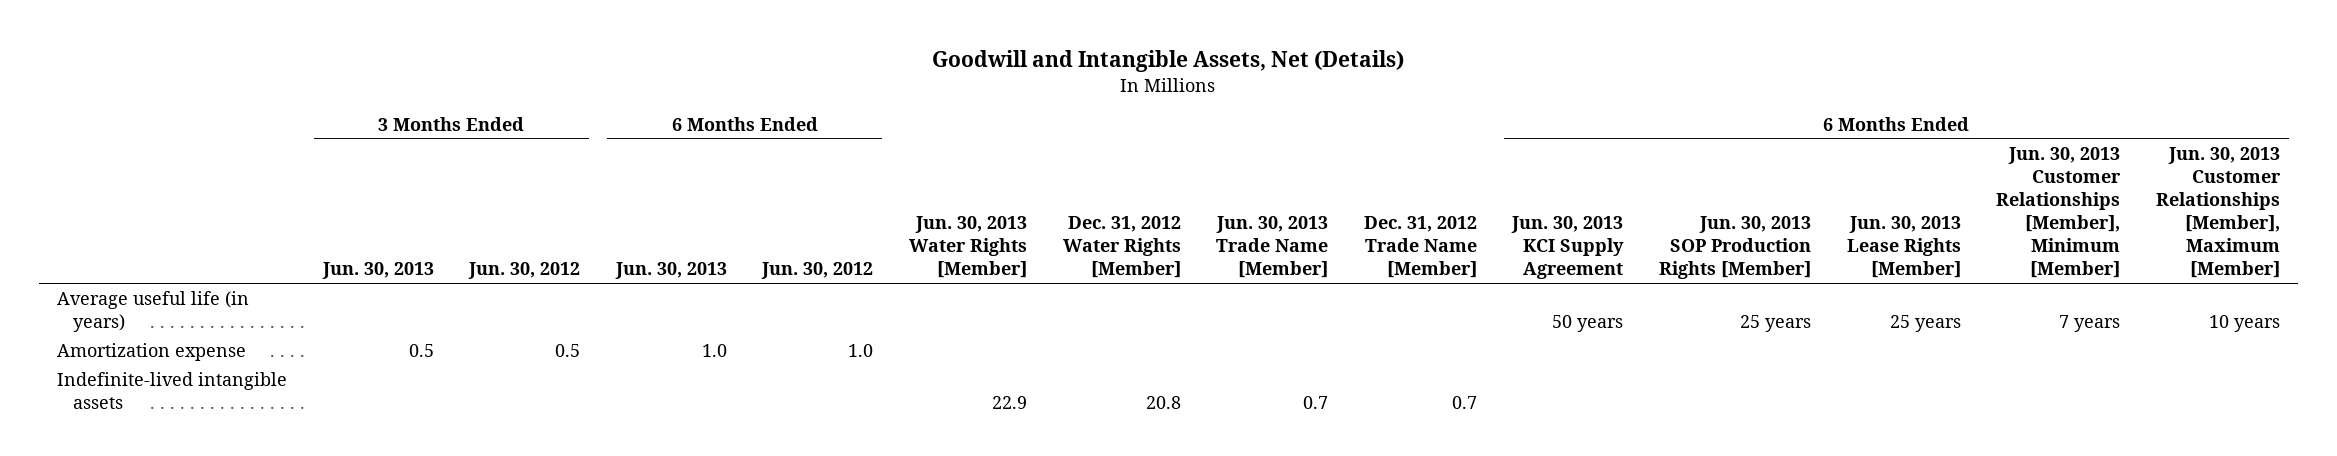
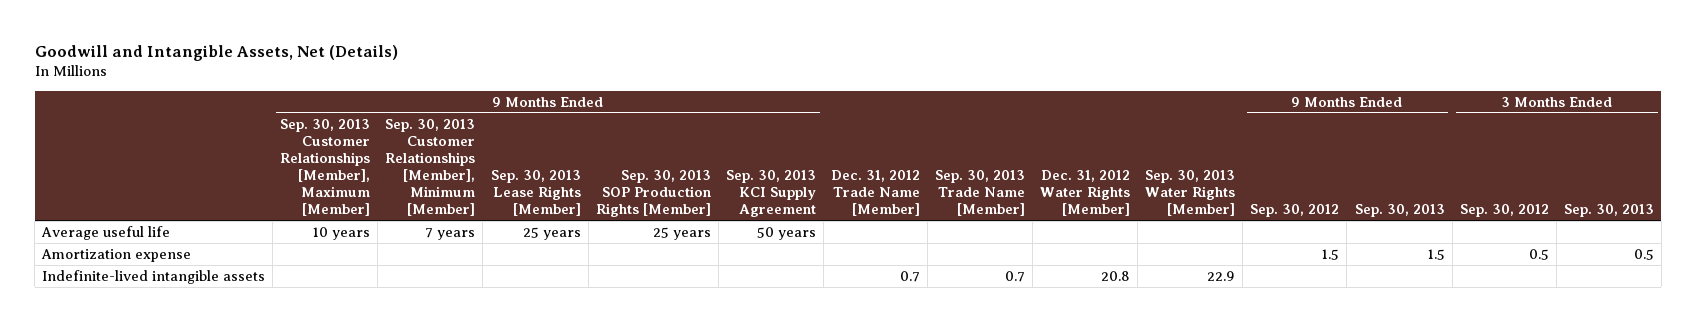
- | 3 Months Ended Jun. 30, 2013 | 3 Months Ended Jun. 30, 2012 | 6 Months Ended Jun. 30, 2013 | 6 Months Ended Jun. 30, 2012 | Jun. 30, 2013 Water Rights [Member] | Dec. 31, 2012 Water Rights [Member] | Jun. 30, 2013 Trade Name [Member] | Dec. 31, 2012 Trade Name [Member] | 6 Months Ended Jun. 30, 2013 KCI Supply Agreement | 6 Months Ended Jun. 30, 2013 SOP Production Rights [Member] | 6 Months Ended Jun. 30, 2013 Lease Rights [Member] | 6 Months Ended Jun. 30, 2013 Customer Relationships [Member], Minimum [Member] | 6 Months Ended Jun. 30, 2013 Customer Relationships [Member], Maximum [Member]
+ | 9 Months Ended Sep. 30, 2013 Customer Relationships [Member], Maximum [Member] | 9 Months Ended Sep. 30, 2013 Customer Relationships [Member], Minimum [Member] | 9 Months Ended Sep. 30, 2013 Lease Rights [Member] | 9 Months Ended Sep. 30, 2013 SOP Production Rights [Member] | 9 Months Ended Sep. 30, 2013 KCI Supply Agreement | Dec. 31, 2012 Trade Name [Member] | Sep. 30, 2013 Trade Name [Member] | Dec. 31, 2012 Water Rights [Member] | Sep. 30, 2013 Water Rights [Member] | 9 Months Ended Sep. 30, 2012 | 9 Months Ended Sep. 30, 2013 | 3 Months Ended Sep. 30, 2012 | 3 Months Ended Sep. 30, 2013
- Average useful life (in years) | | | | | | | | | 50 years | 25 years | 25 years | 7 years | 10 years
+ Average useful life | 10 years | 7 years | 25 years | 25 years | 50 years | | | | | | | |

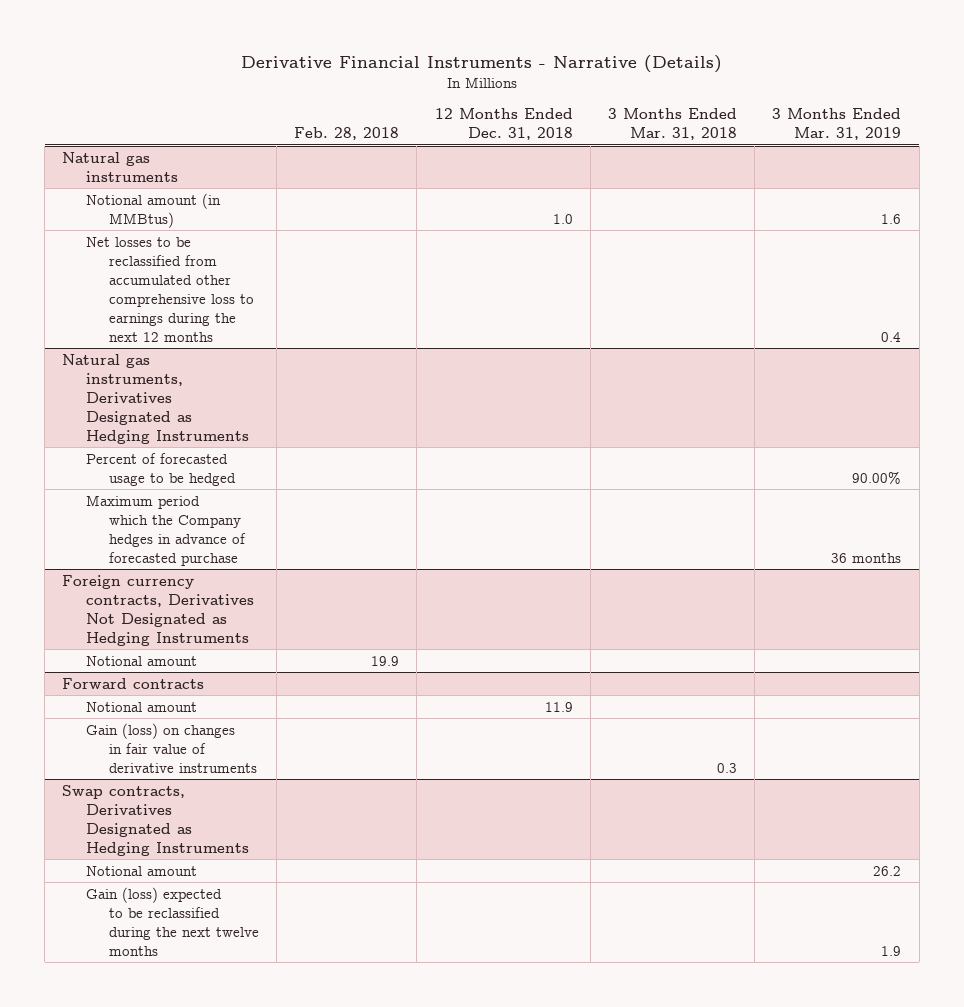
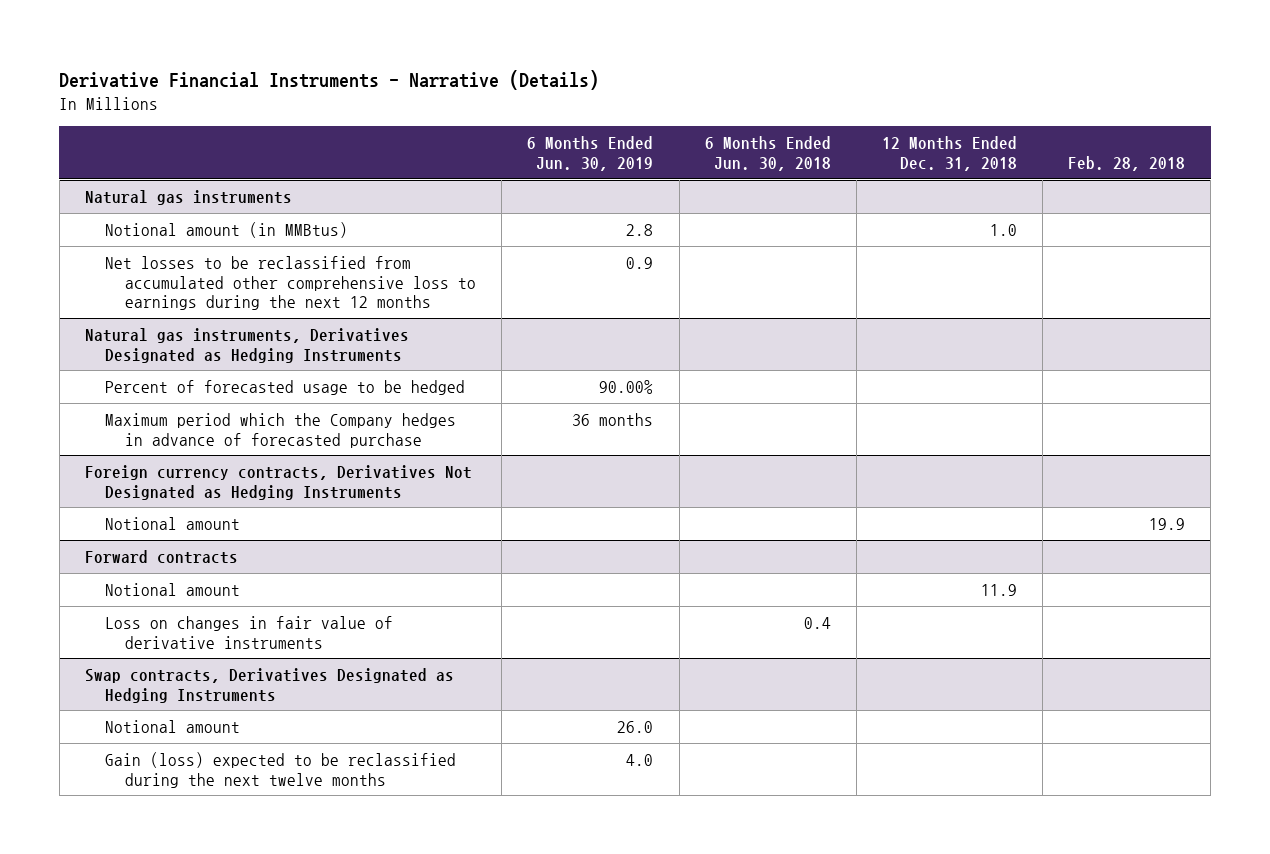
- | Feb. 28, 2018 | 12 Months Ended Dec. 31, 2018 | 3 Months Ended Mar. 31, 2018 | 3 Months Ended Mar. 31, 2019
+ | 6 Months Ended Jun. 30, 2019 | 6 Months Ended Jun. 30, 2018 | 12 Months Ended Dec. 31, 2018 | Feb. 28, 2018
@ Forward contracts
- Gain (loss) on changes in fair value of derivative instruments | | | 0.3 |
+ Loss on changes in fair value of derivative instruments | | 0.4 | |

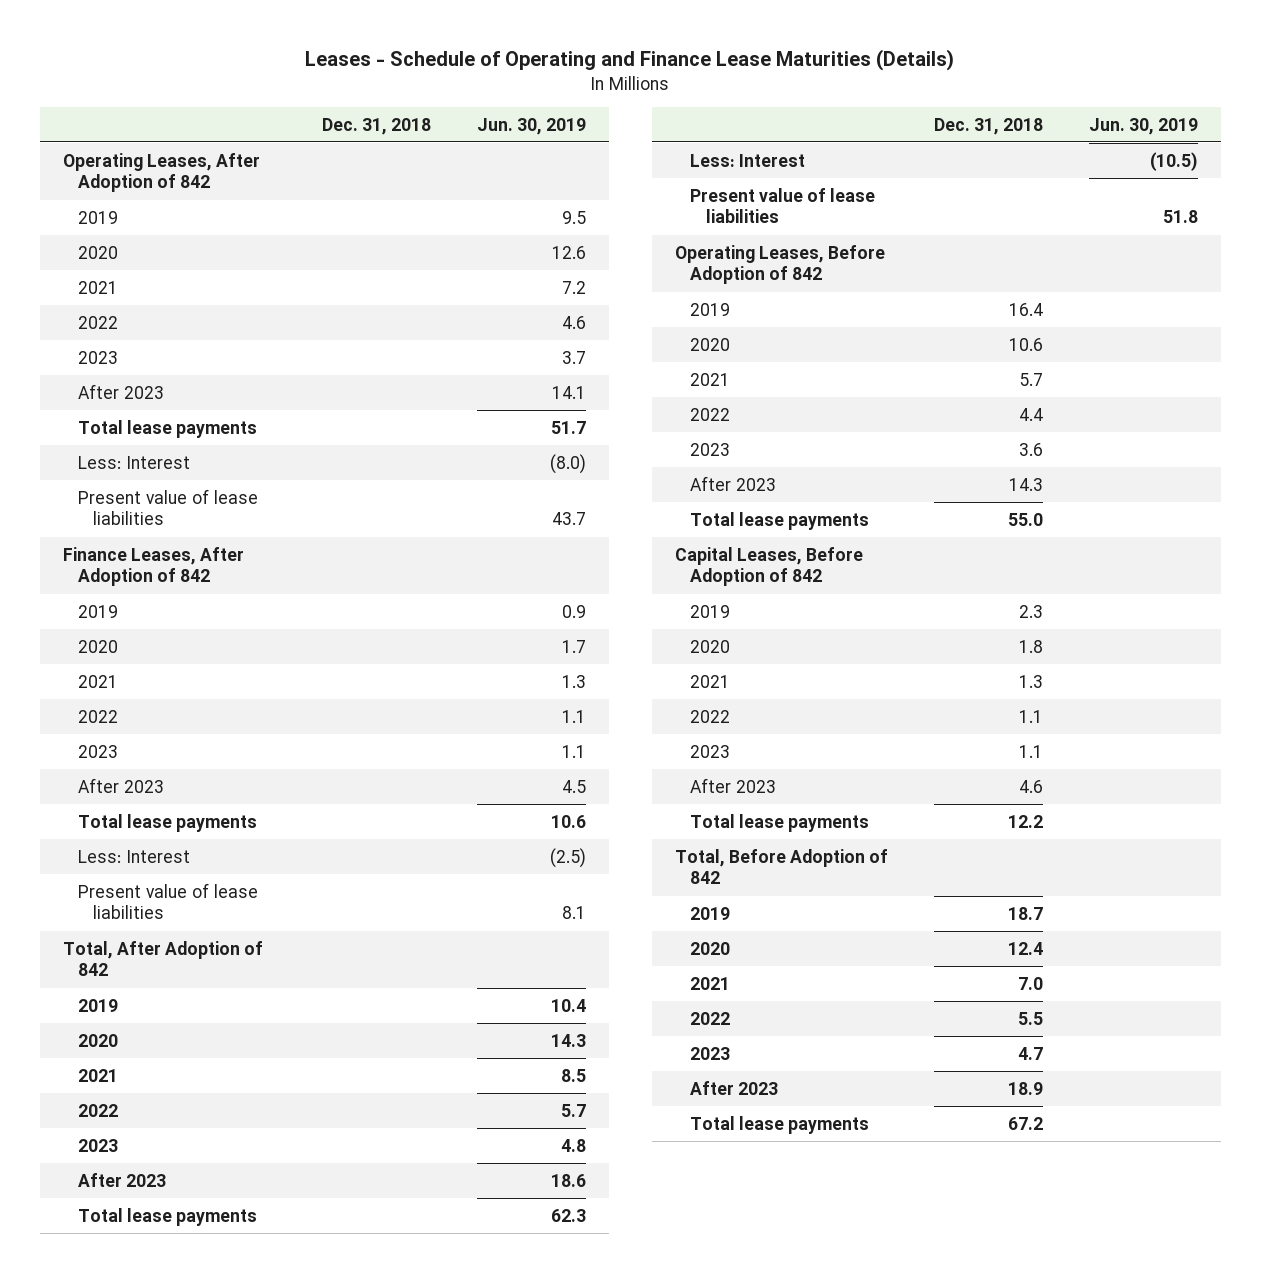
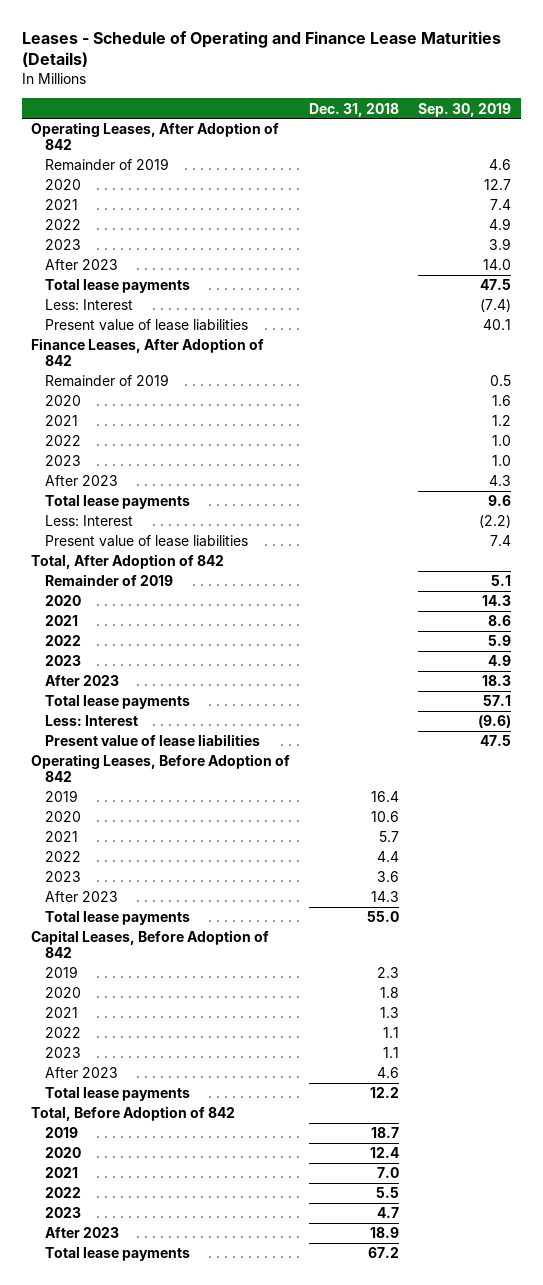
- | Dec. 31, 2018 | Jun. 30, 2019
+ | Dec. 31, 2018 | Sep. 30, 2019
- 2019 | | 9.5
+ Remainder of 2019 | | 4.6
- 2019 | | 0.9
+ Remainder of 2019 | | 0.5
- 2019 | | 10.4
+ Remainder of 2019 | | 5.1

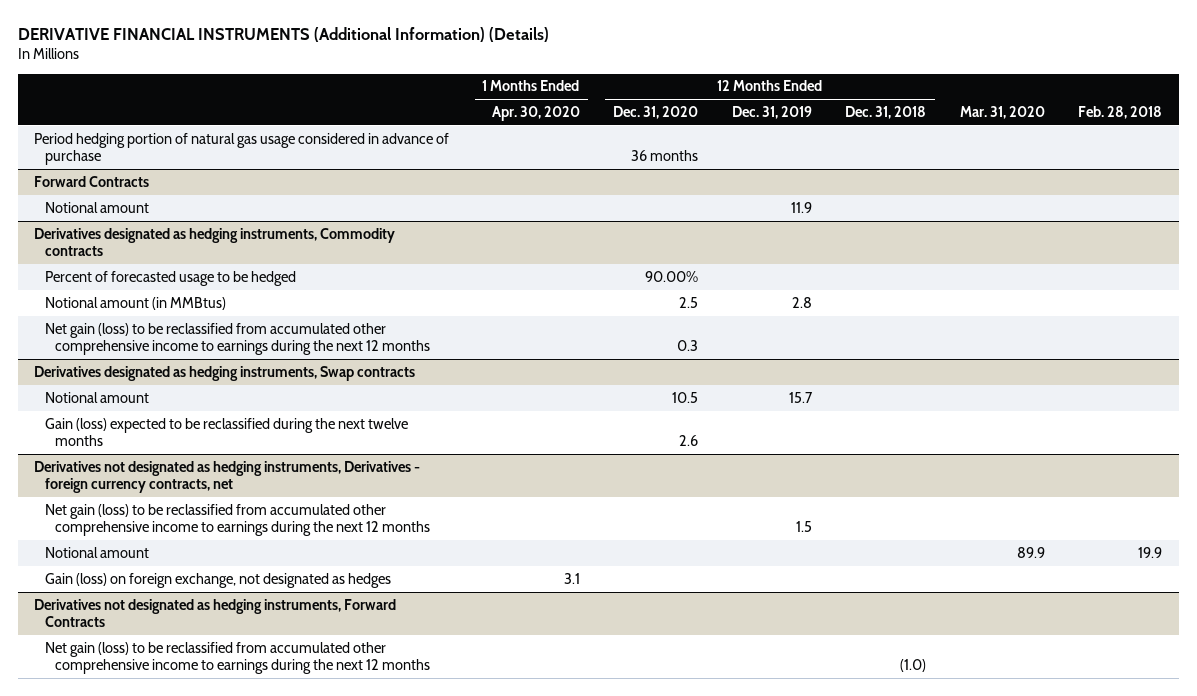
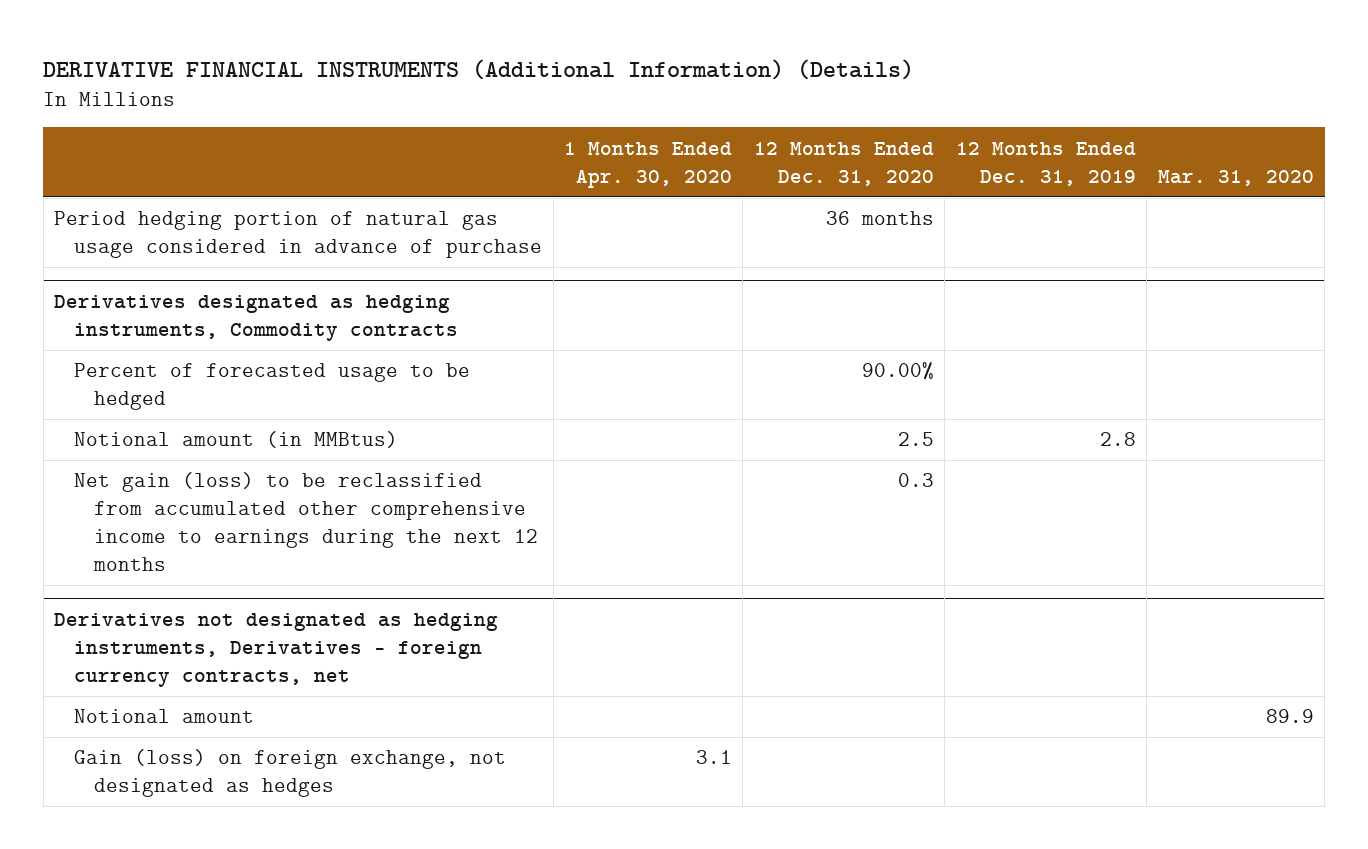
- | 1 Months Ended Apr. 30, 2020 | 12 Months Ended Dec. 31, 2020 | 12 Months Ended Dec. 31, 2019 | 12 Months Ended Dec. 31, 2018 | Mar. 31, 2020 | Feb. 28, 2018
+ | 1 Months Ended Apr. 30, 2020 | 12 Months Ended Dec. 31, 2020 | 12 Months Ended Dec. 31, 2019 | Mar. 31, 2020
- Forward Contracts
- Notional amount | | | 11.9 | | |
- Derivatives designated as hedging instruments, Swap contracts
- Notional amount | | 10.5 | 15.7 | | |
- Gain (loss) expected to be reclassified during the next twelve months | | 2.6 | | | |
@ Derivatives not designated as hedging instruments, Derivatives - foreign currency contracts, net
- Net gain (loss) to be reclassified from accumulated other comprehensive income to earnings during the next 12 months | | | 1.5 | | |
- Derivatives not designated as hedging instruments, Forward Contracts
- Net gain (loss) to be reclassified from accumulated other comprehensive income to earnings during the next 12 months | | | | (1.0) | |

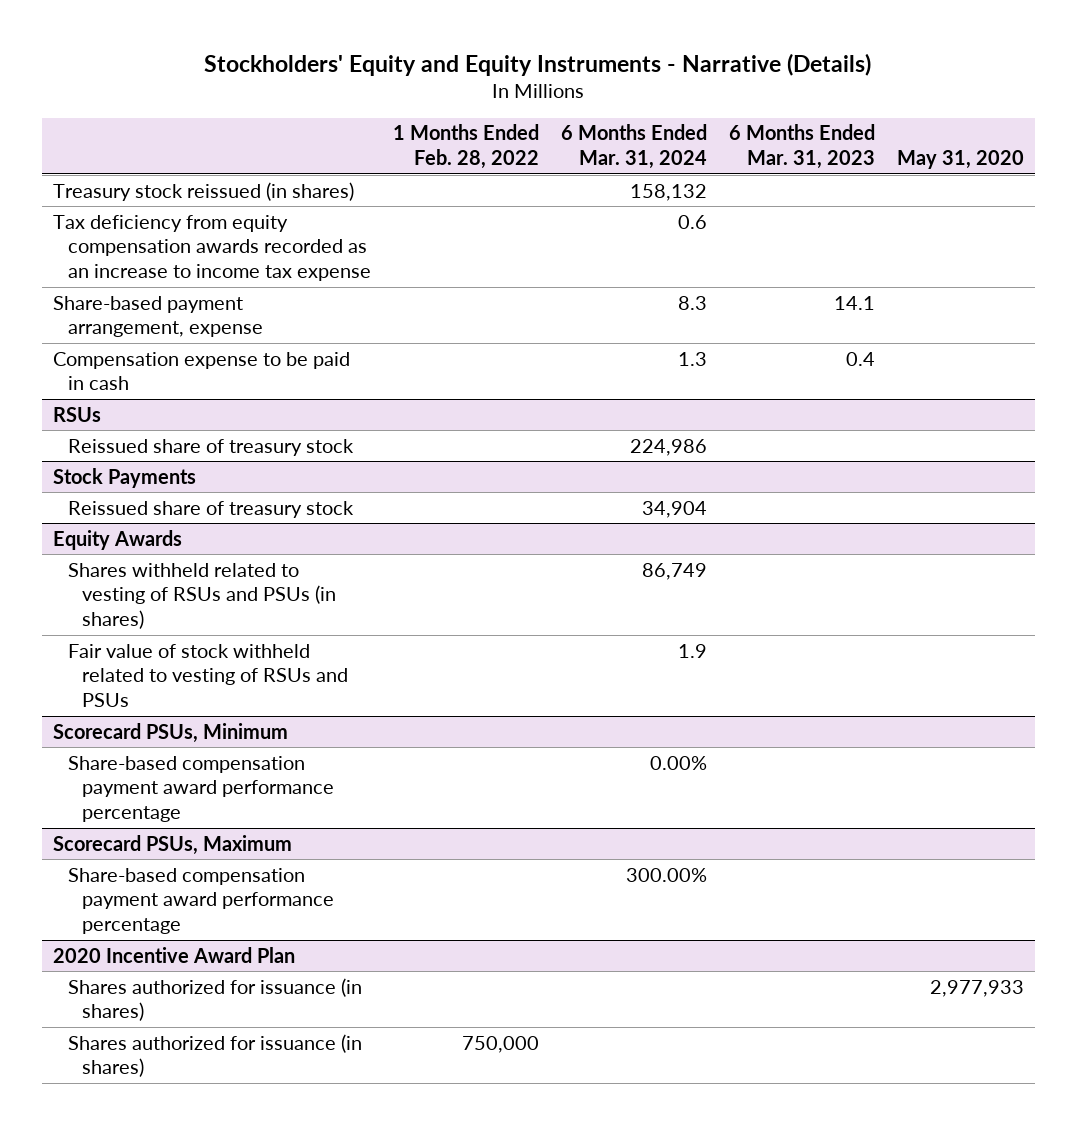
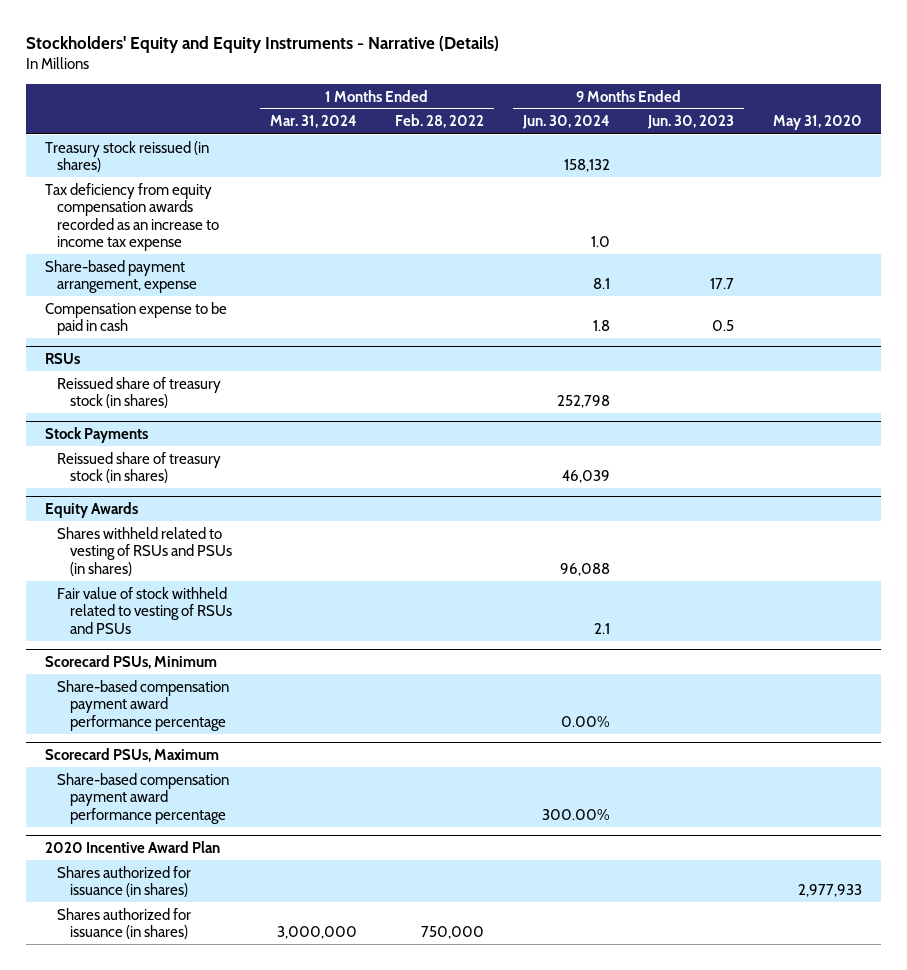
- | 1 Months Ended Feb. 28, 2022 | 6 Months Ended Mar. 31, 2024 | 6 Months Ended Mar. 31, 2023 | May 31, 2020
+ | 1 Months Ended Mar. 31, 2024 | 1 Months Ended Feb. 28, 2022 | 9 Months Ended Jun. 30, 2024 | 9 Months Ended Jun. 30, 2023 | May 31, 2020
@ RSUs
- Reissued share of treasury stock | | 224,986 | |
+ Reissued share of treasury stock (in shares) | | | 252,798 | |
@ Stock Payments
- Reissued share of treasury stock | | 34,904 | |
+ Reissued share of treasury stock (in shares) | | | 46,039 | |

